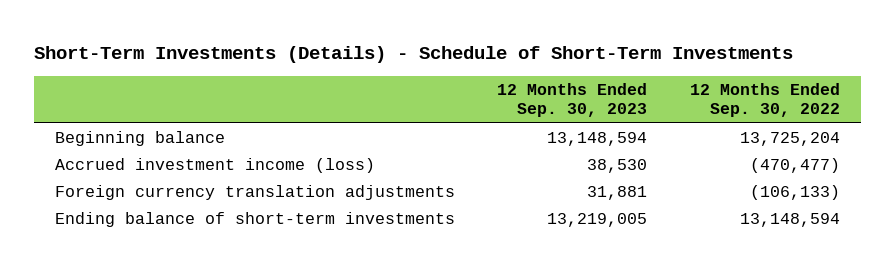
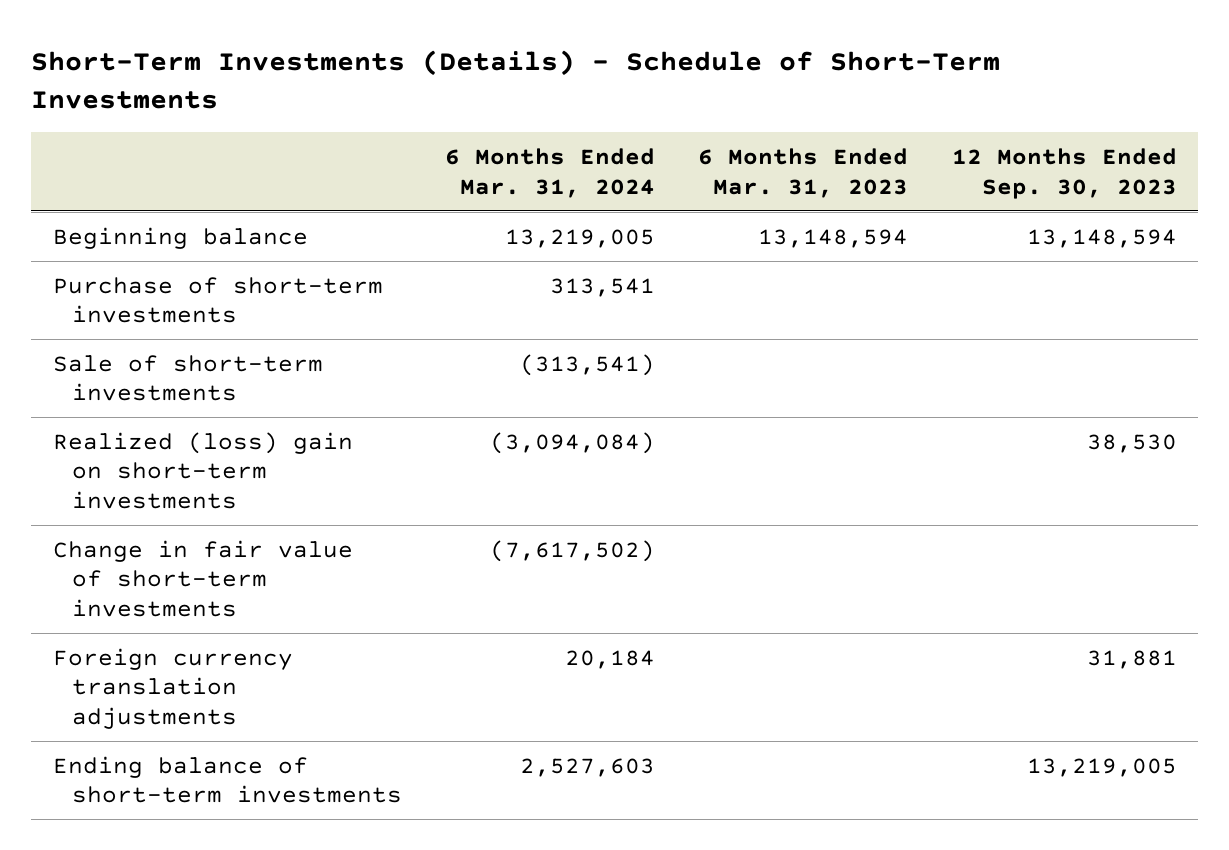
- | 12 Months Ended Sep. 30, 2023 | 12 Months Ended Sep. 30, 2022
+ | 6 Months Ended Mar. 31, 2024 | 6 Months Ended Mar. 31, 2023 | 12 Months Ended Sep. 30, 2023
- Accrued investment income (loss) | 38,530 | (470,477)
+ Purchase of short-term investments | 313,541 | |
+ Sale of short-term investments | (313,541) | |
+ Realized (loss) gain on short-term investments | (3,094,084) | | 38,530
+ Change in fair value of short-term investments | (7,617,502) | |

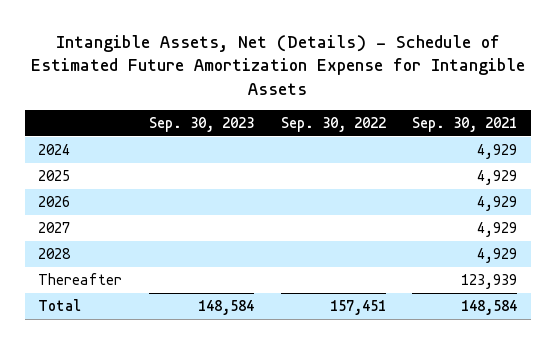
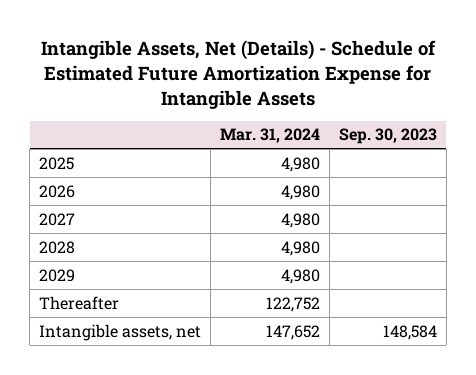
- | Sep. 30, 2023 | Sep. 30, 2022 | Sep. 30, 2021
+ | Mar. 31, 2024 | Sep. 30, 2023
- 2024 | | | 4,929
+ 2029 | 4,980 |
- Total | 148,584 | 157,451 | 148,584
+ Intangible assets, net | 147,652 | 148,584

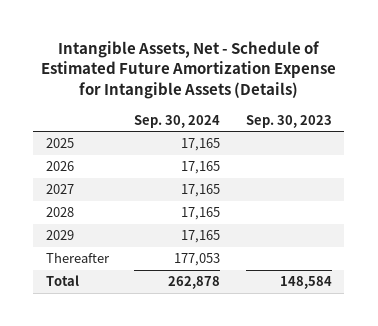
- Intangible Assets, Net (Details) - Schedule of Estimated Future Amortization Expense for Intangible Assets
+ Intangible Assets, Net - Schedule of Estimated Future Amortization Expense for Intangible Assets (Details)
- | Mar. 31, 2024 | Sep. 30, 2023
+ | Sep. 30, 2024 | Sep. 30, 2023
- Intangible assets, net | 147,652 | 148,584
+ Total | 262,878 | 148,584

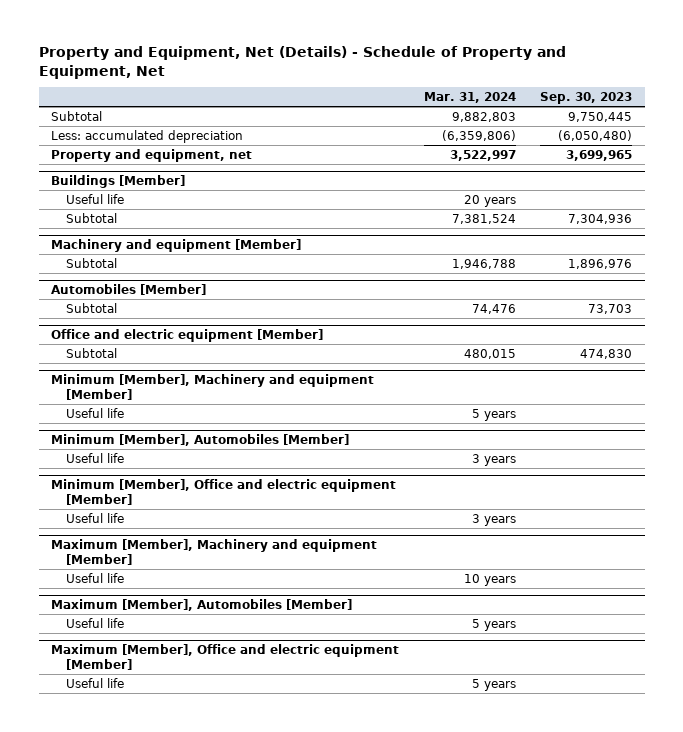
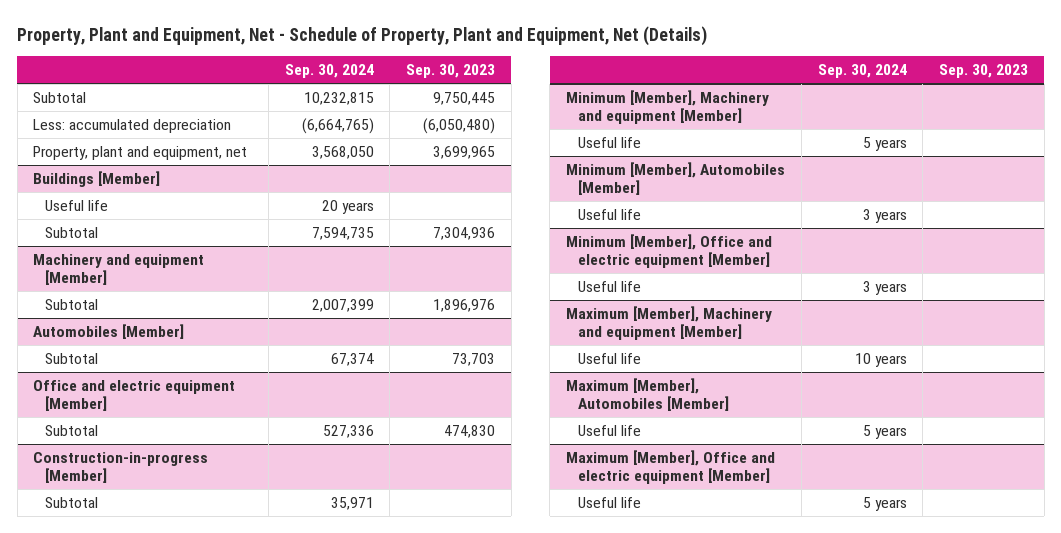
- Property and Equipment, Net (Details) - Schedule of Property and Equipment, Net
+ Property, Plant and Equipment, Net - Schedule of Property, Plant and Equipment, Net (Details)
- | Mar. 31, 2024 | Sep. 30, 2023
+ | Sep. 30, 2024 | Sep. 30, 2023
- Property and equipment, net | 3,522,997 | 3,699,965
+ Property, plant and equipment, net | 3,568,050 | 3,699,965
+ Construction-in-progress [Member]
+ Subtotal | 35,971 |

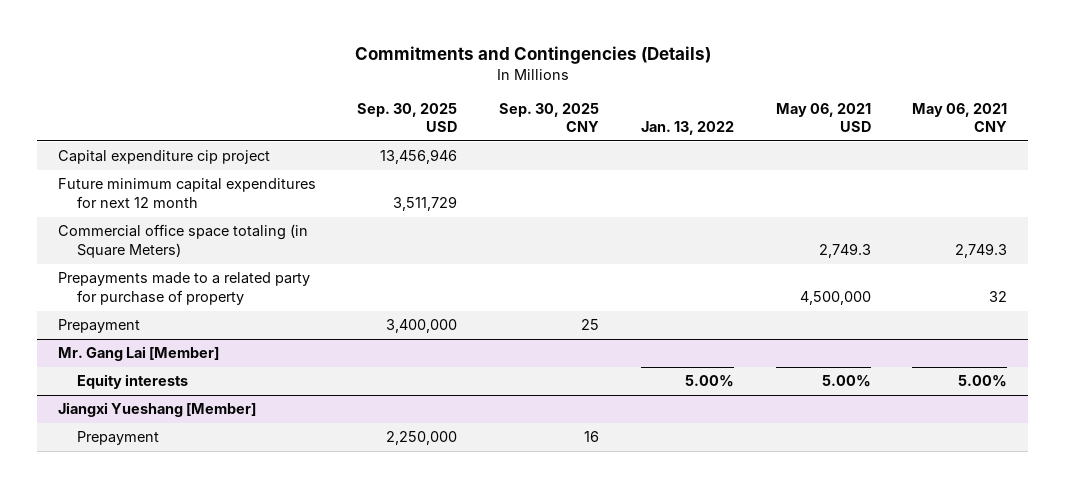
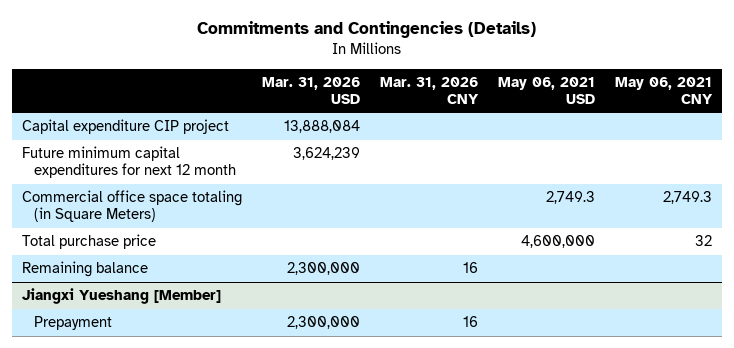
- | Sep. 30, 2025 USD | Sep. 30, 2025 CNY | Jan. 13, 2022 | May 06, 2021 USD | May 06, 2021 CNY
+ | Mar. 31, 2026 USD | Mar. 31, 2026 CNY | May 06, 2021 USD | May 06, 2021 CNY
- Capital expenditure cip project | 13,456,946 | | | |
+ Capital expenditure CIP project | 13,888,084 | | |
- Prepayments made to a related party for purchase of property | | | | 4,500,000 | 32
- Prepayment | 3,400,000 | 25 | | |
- Mr. Gang Lai [Member]
- Equity interests | | | 5.00% | 5.00% | 5.00%
+ Total purchase price | | | 4,600,000 | 32
+ Remaining balance | 2,300,000 | 16 | |

